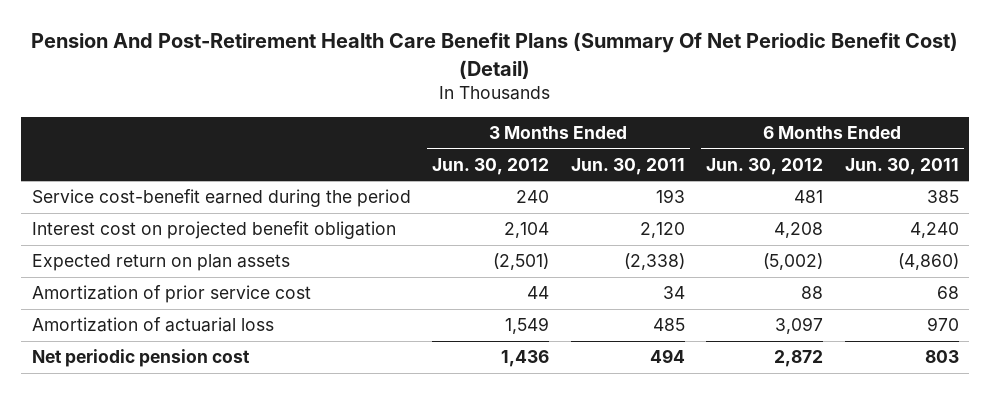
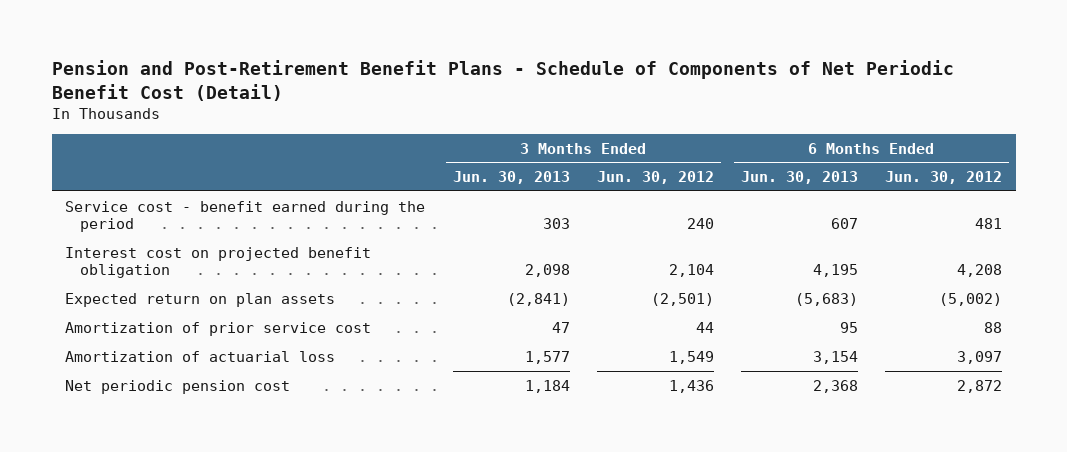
- Pension And Post-Retirement Health Care Benefit Plans (Summary Of Net Periodic Benefit Cost) (Detail)
+ Pension and Post-Retirement Benefit Plans - Schedule of Components of Net Periodic Benefit Cost (Detail)
- | 3 Months Ended Jun. 30, 2012 | 3 Months Ended Jun. 30, 2011 | 6 Months Ended Jun. 30, 2012 | 6 Months Ended Jun. 30, 2011
+ | 3 Months Ended Jun. 30, 2013 | 3 Months Ended Jun. 30, 2012 | 6 Months Ended Jun. 30, 2013 | 6 Months Ended Jun. 30, 2012
- Service cost-benefit earned during the period | 240 | 193 | 481 | 385
+ Service cost - benefit earned during the period | 303 | 240 | 607 | 481

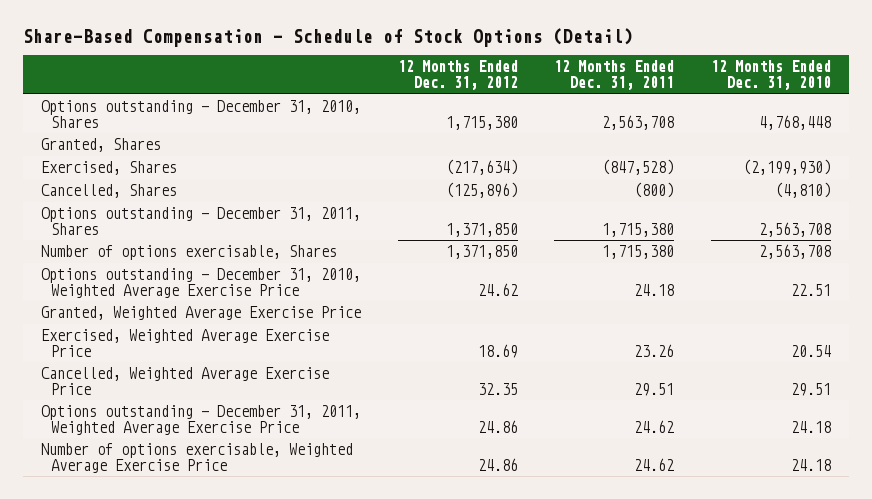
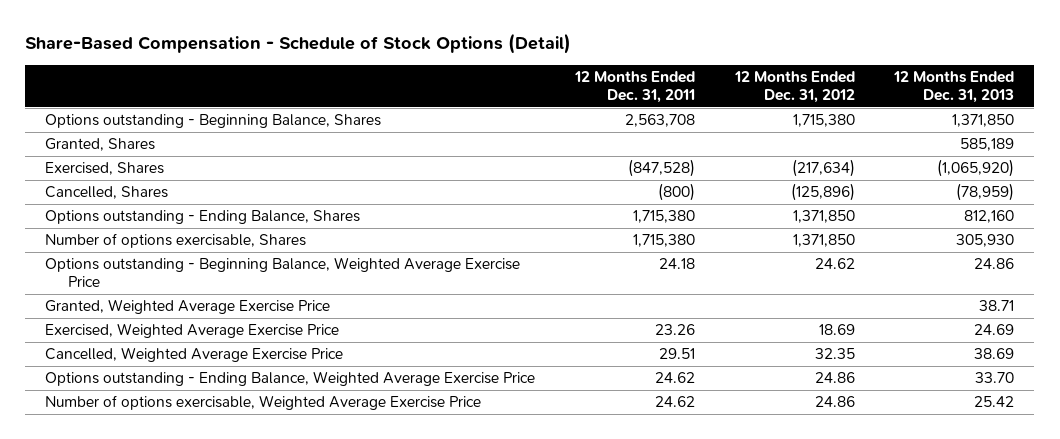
- | 12 Months Ended Dec. 31, 2012 | 12 Months Ended Dec. 31, 2011 | 12 Months Ended Dec. 31, 2010
+ | 12 Months Ended Dec. 31, 2011 | 12 Months Ended Dec. 31, 2012 | 12 Months Ended Dec. 31, 2013
- Options outstanding - December 31, 2010, Shares | 1,715,380 | 2,563,708 | 4,768,448
+ Options outstanding - Beginning Balance, Shares | 2,563,708 | 1,715,380 | 1,371,850
- Options outstanding - December 31, 2011, Shares | 1,371,850 | 1,715,380 | 2,563,708
+ Options outstanding - Ending Balance, Shares | 1,715,380 | 1,371,850 | 812,160
- Options outstanding - December 31, 2010, Weighted Average Exercise Price | 24.62 | 24.18 | 22.51
+ Options outstanding - Beginning Balance, Weighted Average Exercise Price | 24.18 | 24.62 | 24.86
- Options outstanding - December 31, 2011, Weighted Average Exercise Price | 24.86 | 24.62 | 24.18
+ Options outstanding - Ending Balance, Weighted Average Exercise Price | 24.62 | 24.86 | 33.70

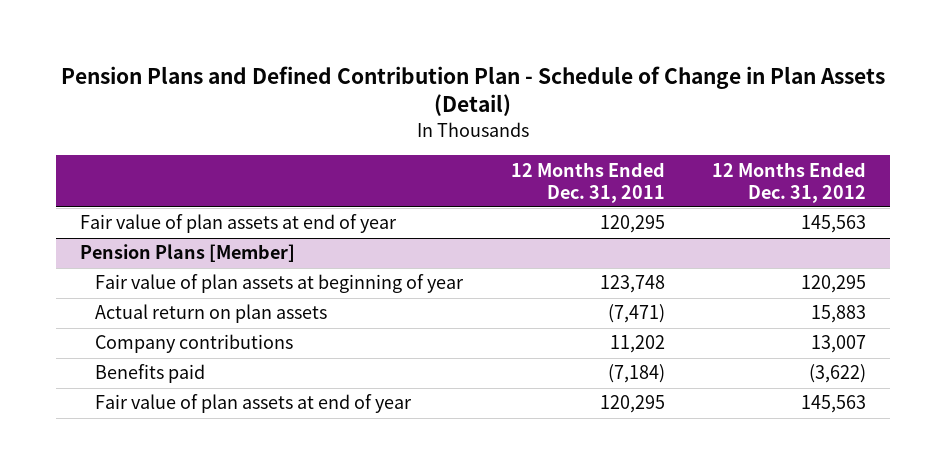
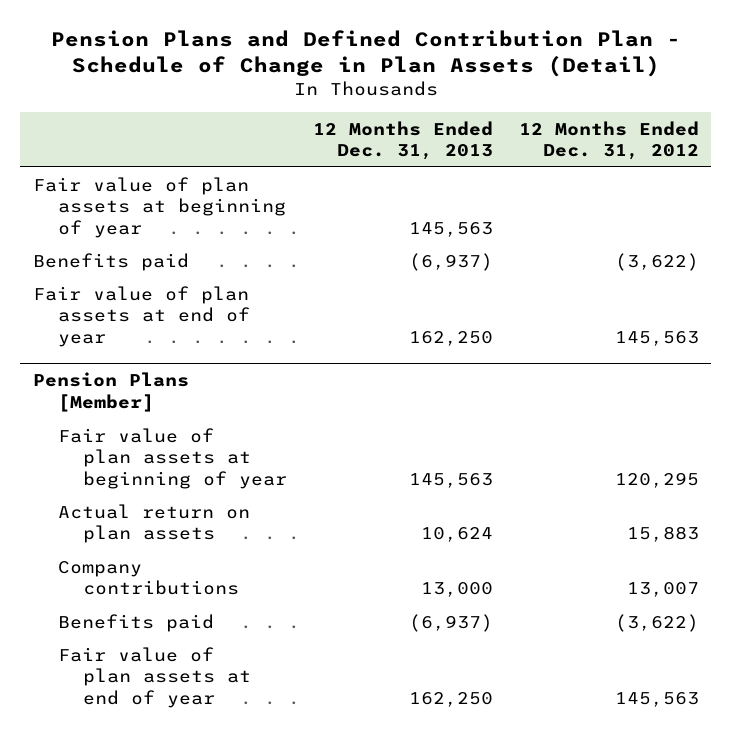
- | 12 Months Ended Dec. 31, 2011 | 12 Months Ended Dec. 31, 2012
+ | 12 Months Ended Dec. 31, 2013 | 12 Months Ended Dec. 31, 2012
+ Fair value of plan assets at beginning of year | 145,563 |
+ Benefits paid | (6,937) | (3,622)

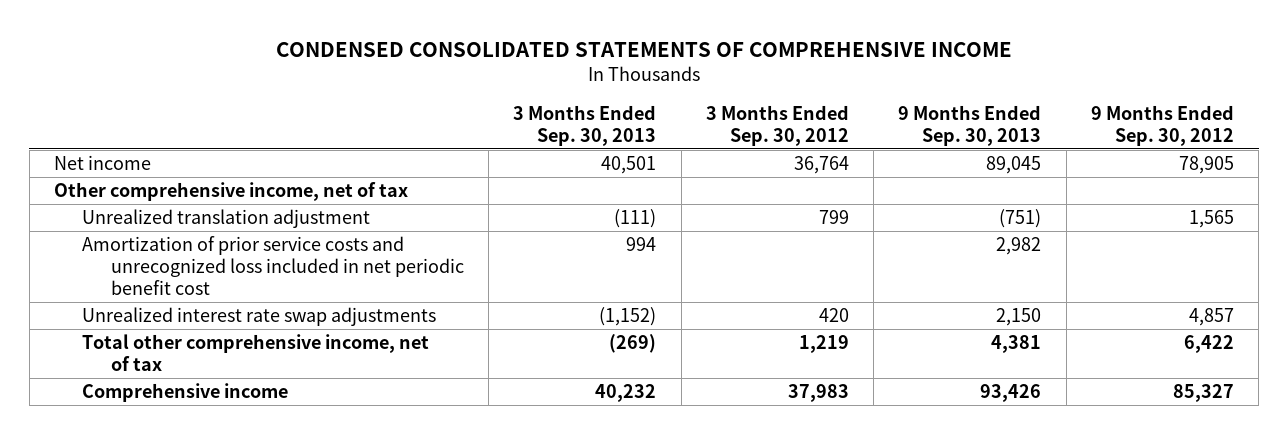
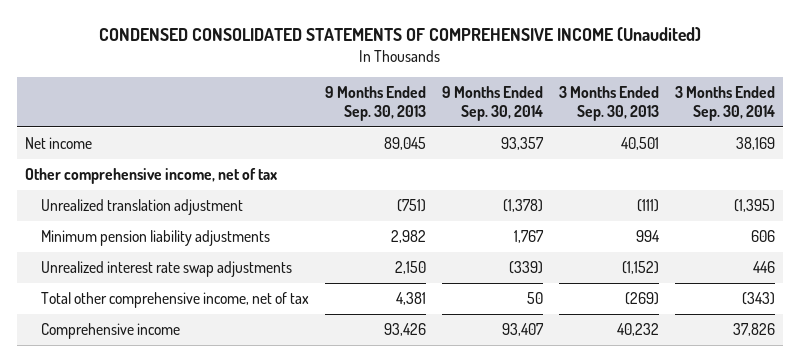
- CONDENSED CONSOLIDATED STATEMENTS OF COMPREHENSIVE INCOME
+ CONDENSED CONSOLIDATED STATEMENTS OF COMPREHENSIVE INCOME (Unaudited)
- | 3 Months Ended Sep. 30, 2013 | 3 Months Ended Sep. 30, 2012 | 9 Months Ended Sep. 30, 2013 | 9 Months Ended Sep. 30, 2012
+ | 9 Months Ended Sep. 30, 2013 | 9 Months Ended Sep. 30, 2014 | 3 Months Ended Sep. 30, 2013 | 3 Months Ended Sep. 30, 2014
- Amortization of prior service costs and unrecognized loss included in net periodic benefit cost | 994 | | 2,982 |
+ Minimum pension liability adjustments | 2,982 | 1,767 | 994 | 606

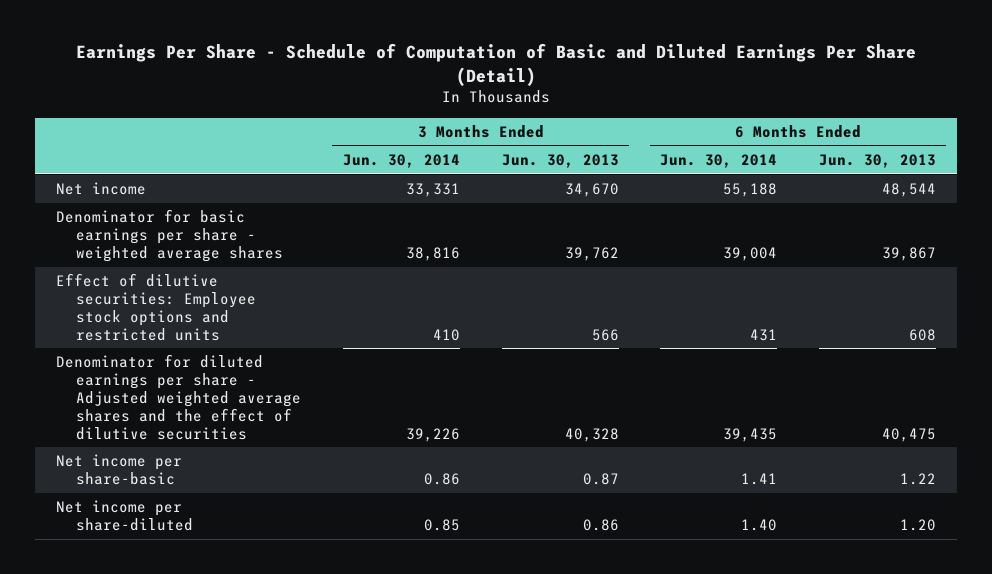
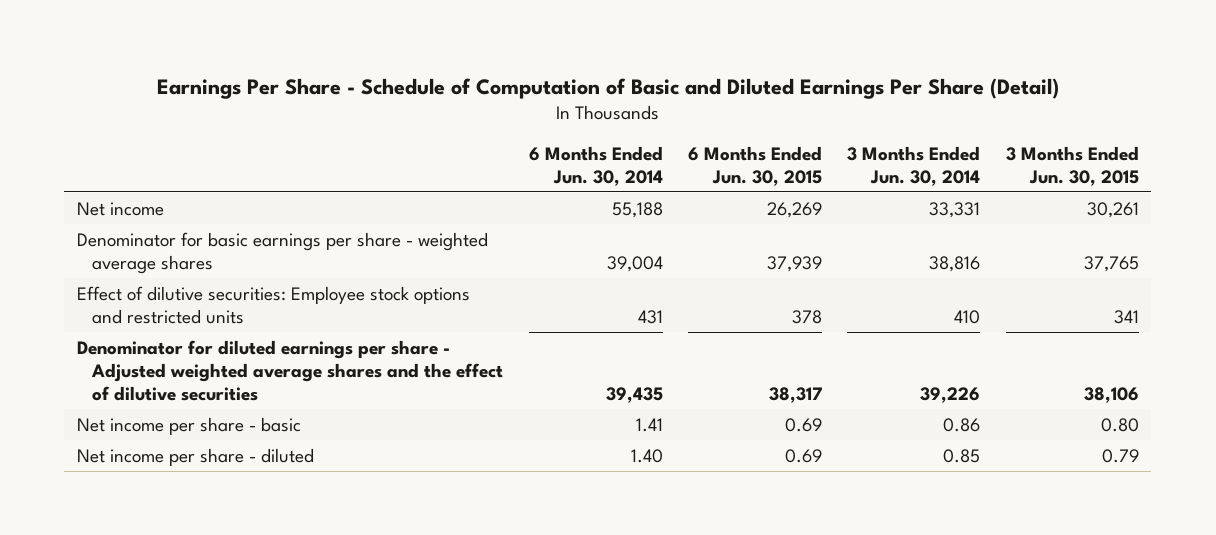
- | 3 Months Ended Jun. 30, 2014 | 3 Months Ended Jun. 30, 2013 | 6 Months Ended Jun. 30, 2014 | 6 Months Ended Jun. 30, 2013
+ | 6 Months Ended Jun. 30, 2014 | 6 Months Ended Jun. 30, 2015 | 3 Months Ended Jun. 30, 2014 | 3 Months Ended Jun. 30, 2015
- Net income per share-basic | 0.86 | 0.87 | 1.41 | 1.22
- Net income per share-diluted | 0.85 | 0.86 | 1.40 | 1.20
+ Net income per share - basic | 1.41 | 0.69 | 0.86 | 0.80
+ Net income per share - diluted | 1.40 | 0.69 | 0.85 | 0.79

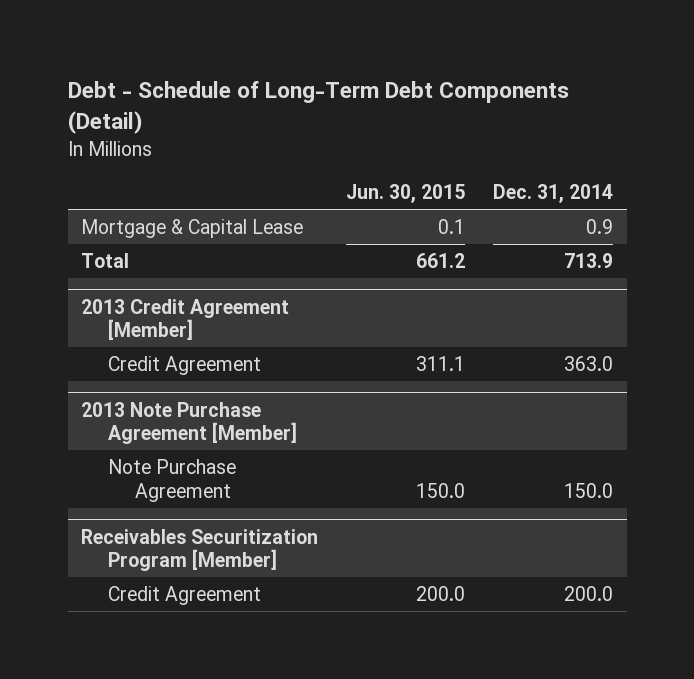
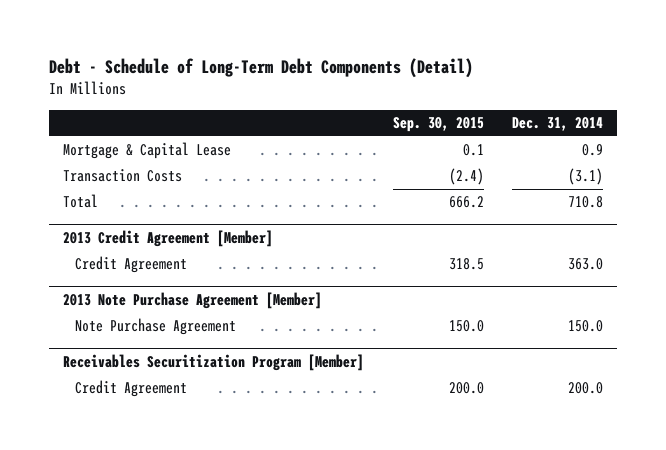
- | Jun. 30, 2015 | Dec. 31, 2014
+ | Sep. 30, 2015 | Dec. 31, 2014
- Total | 661.2 | 713.9
+ Transaction Costs | (2.4) | (3.1)
+ Total | 666.2 | 710.8

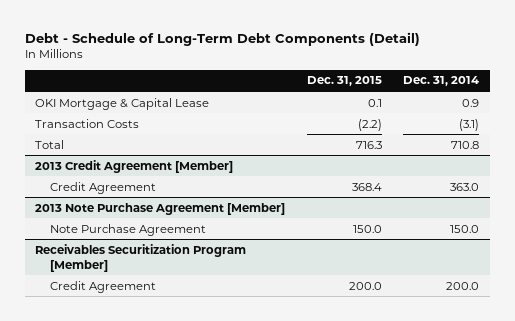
- | Sep. 30, 2015 | Dec. 31, 2014
+ | Dec. 31, 2015 | Dec. 31, 2014
- Mortgage & Capital Lease | 0.1 | 0.9
+ OKI Mortgage & Capital Lease | 0.1 | 0.9

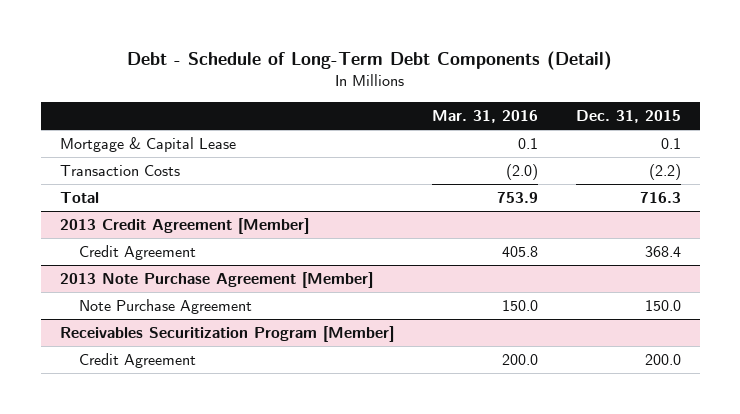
- | Dec. 31, 2015 | Dec. 31, 2014
+ | Mar. 31, 2016 | Dec. 31, 2015
- OKI Mortgage & Capital Lease | 0.1 | 0.9
+ Mortgage & Capital Lease | 0.1 | 0.1

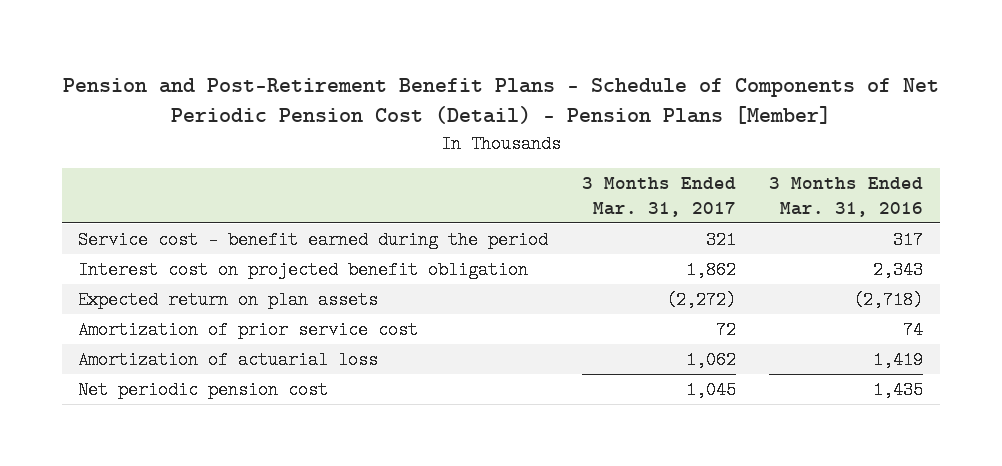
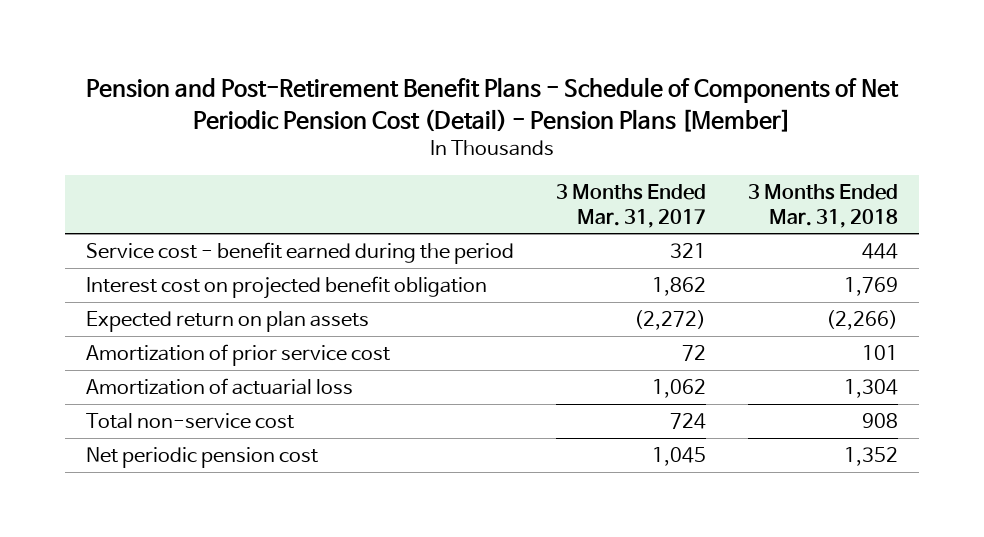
- | 3 Months Ended Mar. 31, 2017 | 3 Months Ended Mar. 31, 2016
+ | 3 Months Ended Mar. 31, 2017 | 3 Months Ended Mar. 31, 2018
+ Total non-service cost | 724 | 908

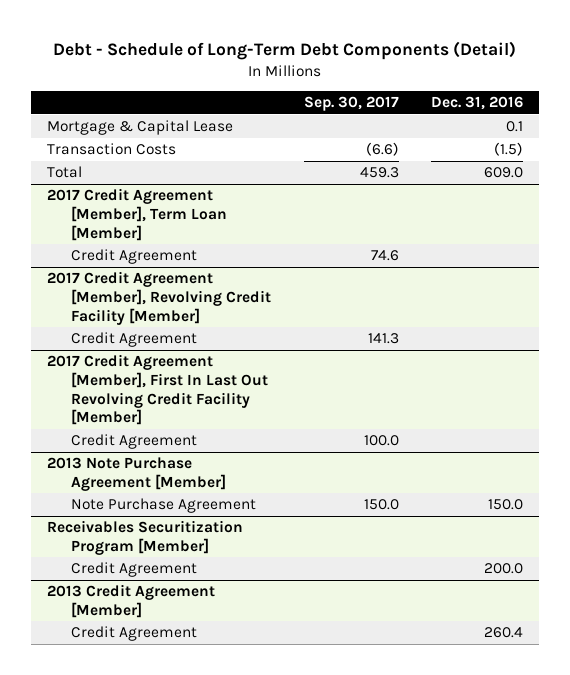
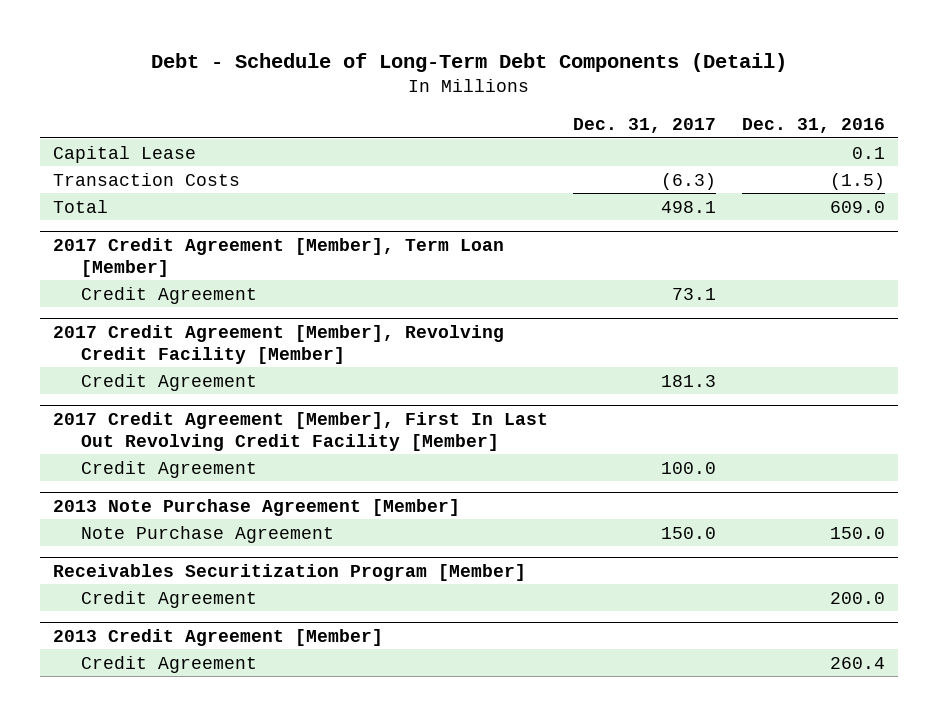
- | Sep. 30, 2017 | Dec. 31, 2016
+ | Dec. 31, 2017 | Dec. 31, 2016
- Mortgage & Capital Lease | | 0.1
+ Capital Lease | | 0.1

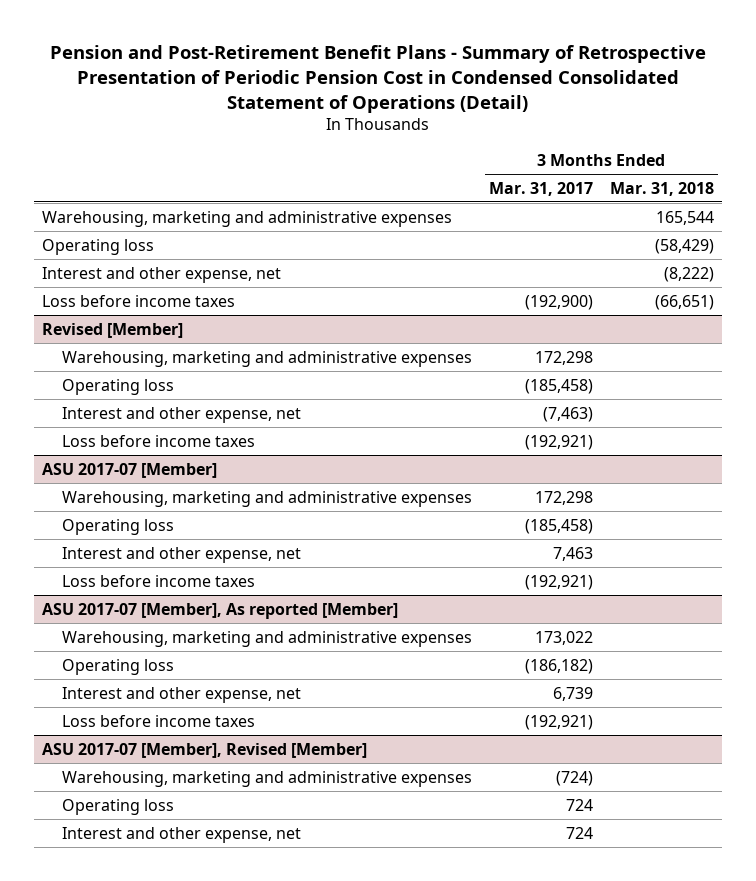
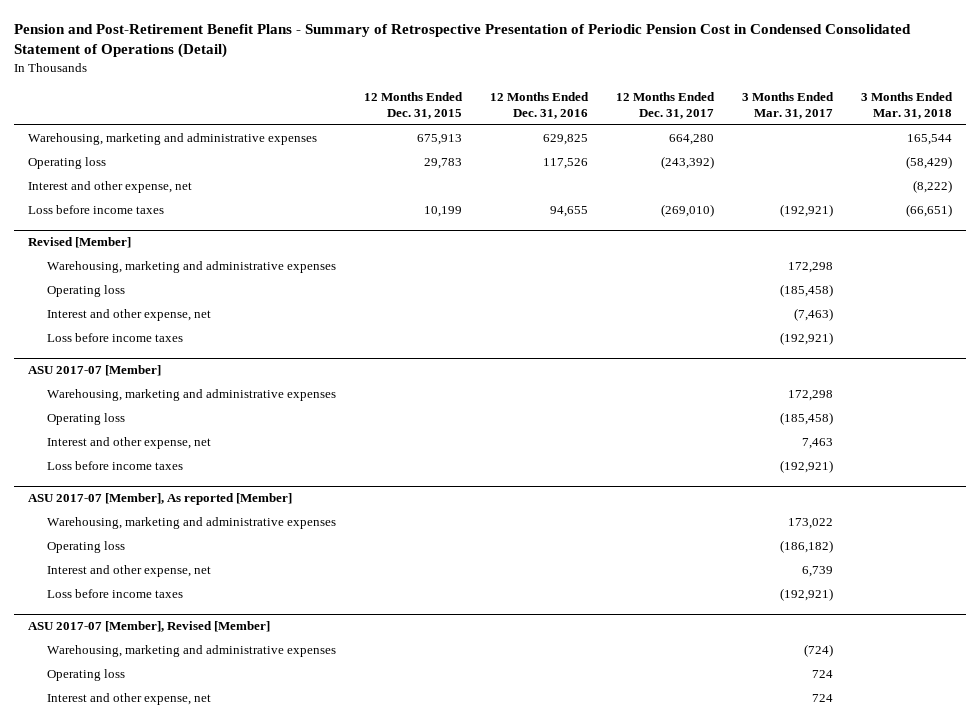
- | 3 Months Ended Mar. 31, 2017 | 3 Months Ended Mar. 31, 2018
+ | 12 Months Ended Dec. 31, 2015 | 12 Months Ended Dec. 31, 2016 | 12 Months Ended Dec. 31, 2017 | 3 Months Ended Mar. 31, 2017 | 3 Months Ended Mar. 31, 2018
- Loss before income taxes | (192,900) | (66,651)
+ Loss before income taxes | 10,199 | 94,655 | (269,010) | (192,921) | (66,651)

